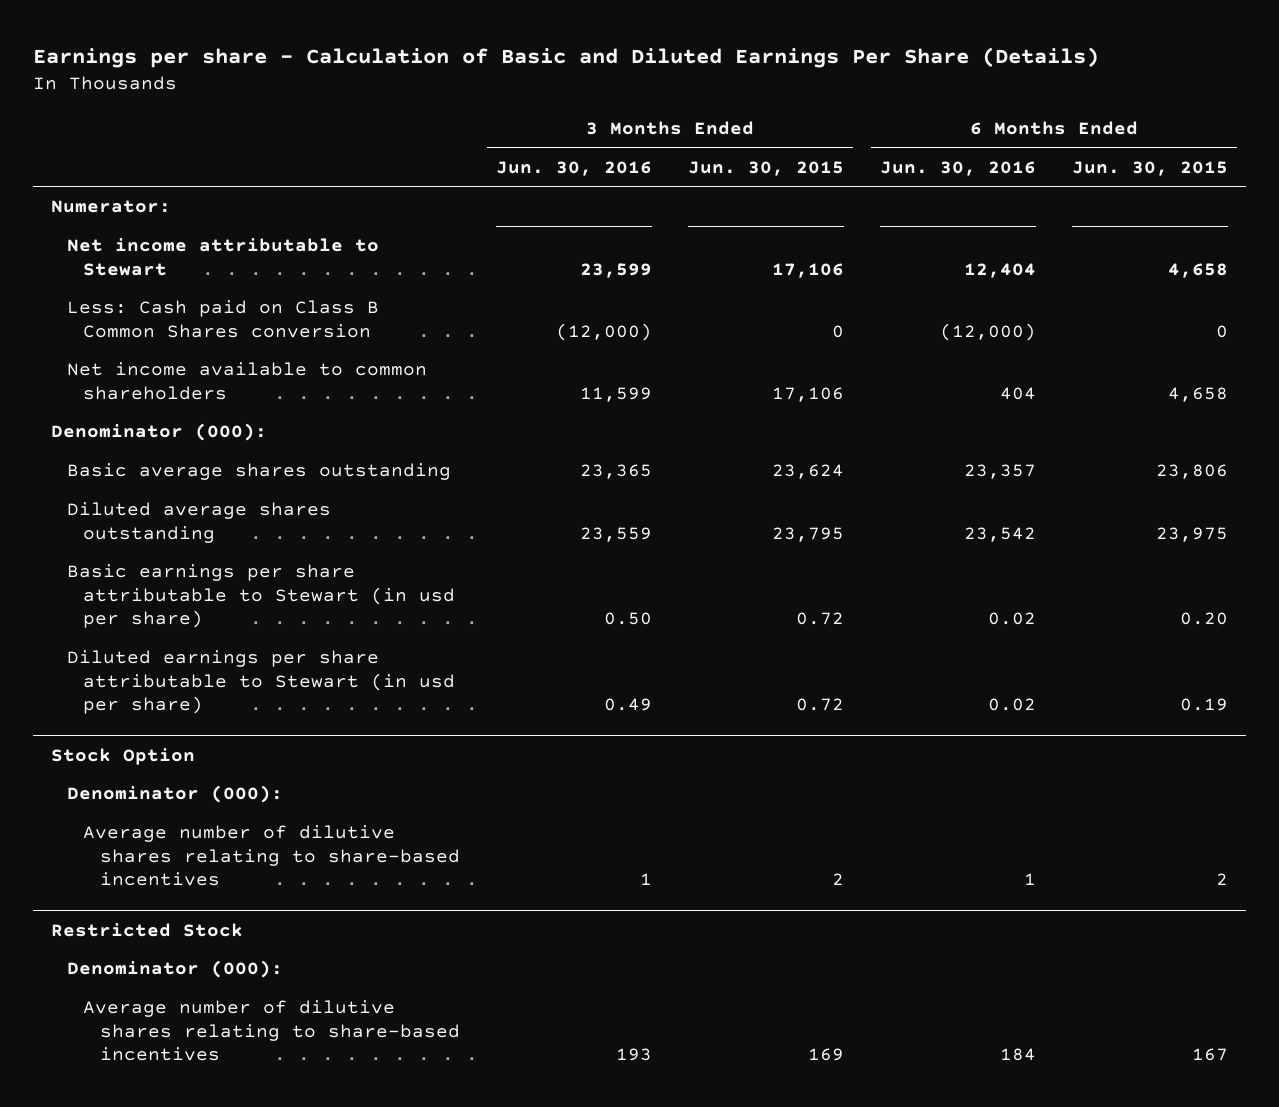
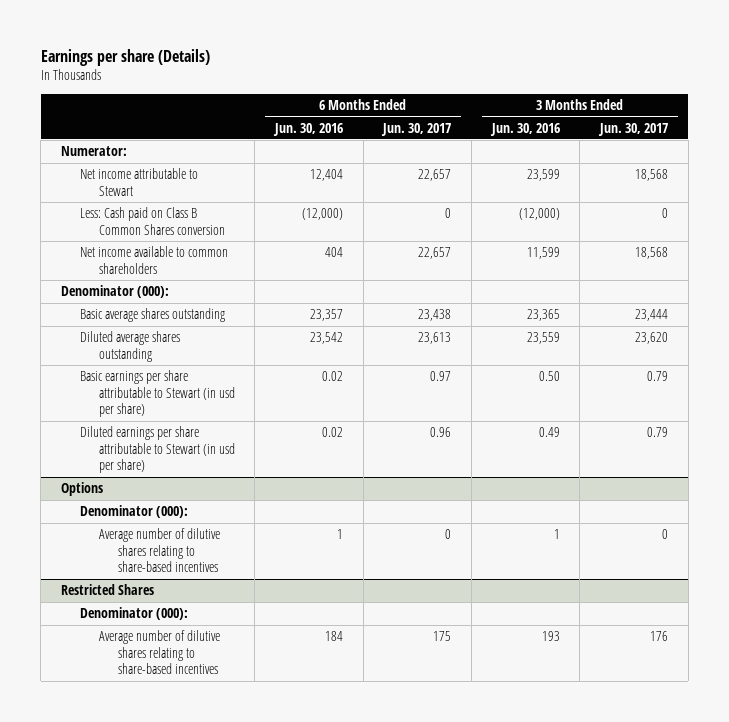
- Earnings per share - Calculation of Basic and Diluted Earnings Per Share (Details)
+ Earnings per share (Details)
- | 3 Months Ended Jun. 30, 2016 | 3 Months Ended Jun. 30, 2015 | 6 Months Ended Jun. 30, 2016 | 6 Months Ended Jun. 30, 2015
+ | 6 Months Ended Jun. 30, 2016 | 6 Months Ended Jun. 30, 2017 | 3 Months Ended Jun. 30, 2016 | 3 Months Ended Jun. 30, 2017
- Stock Option
+ Options
- Restricted Stock
+ Restricted Shares

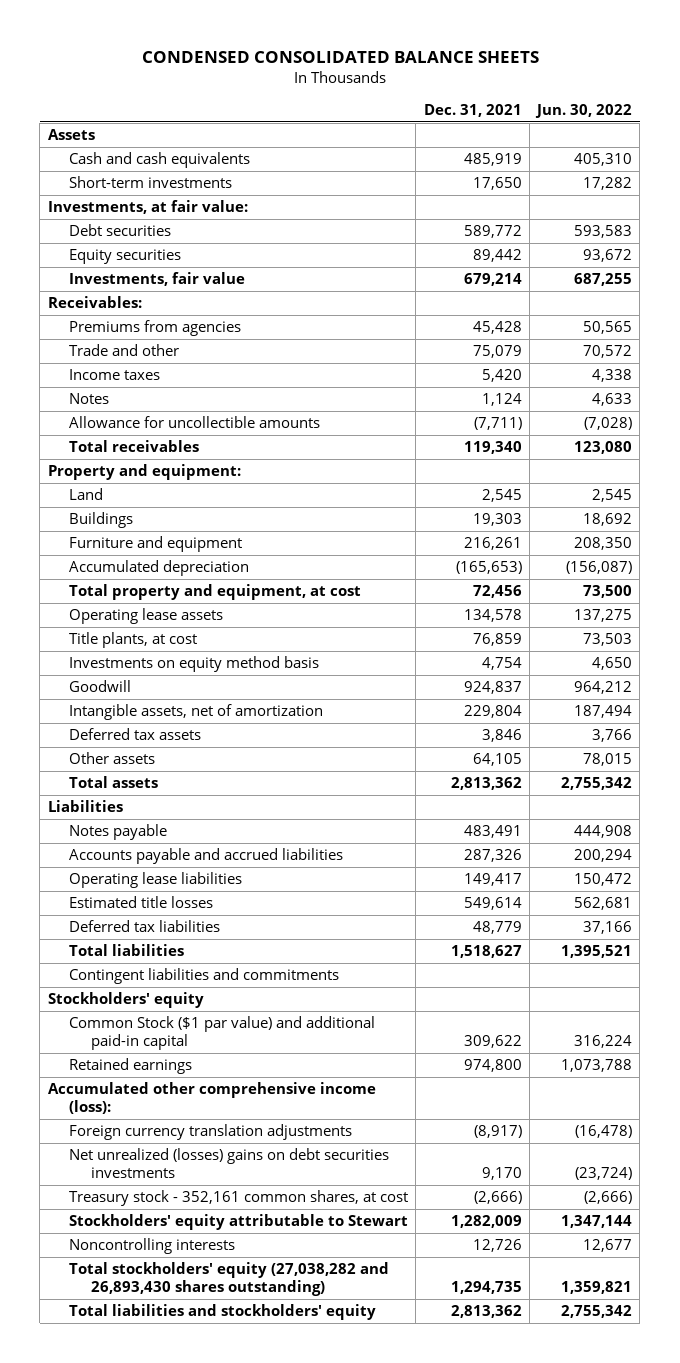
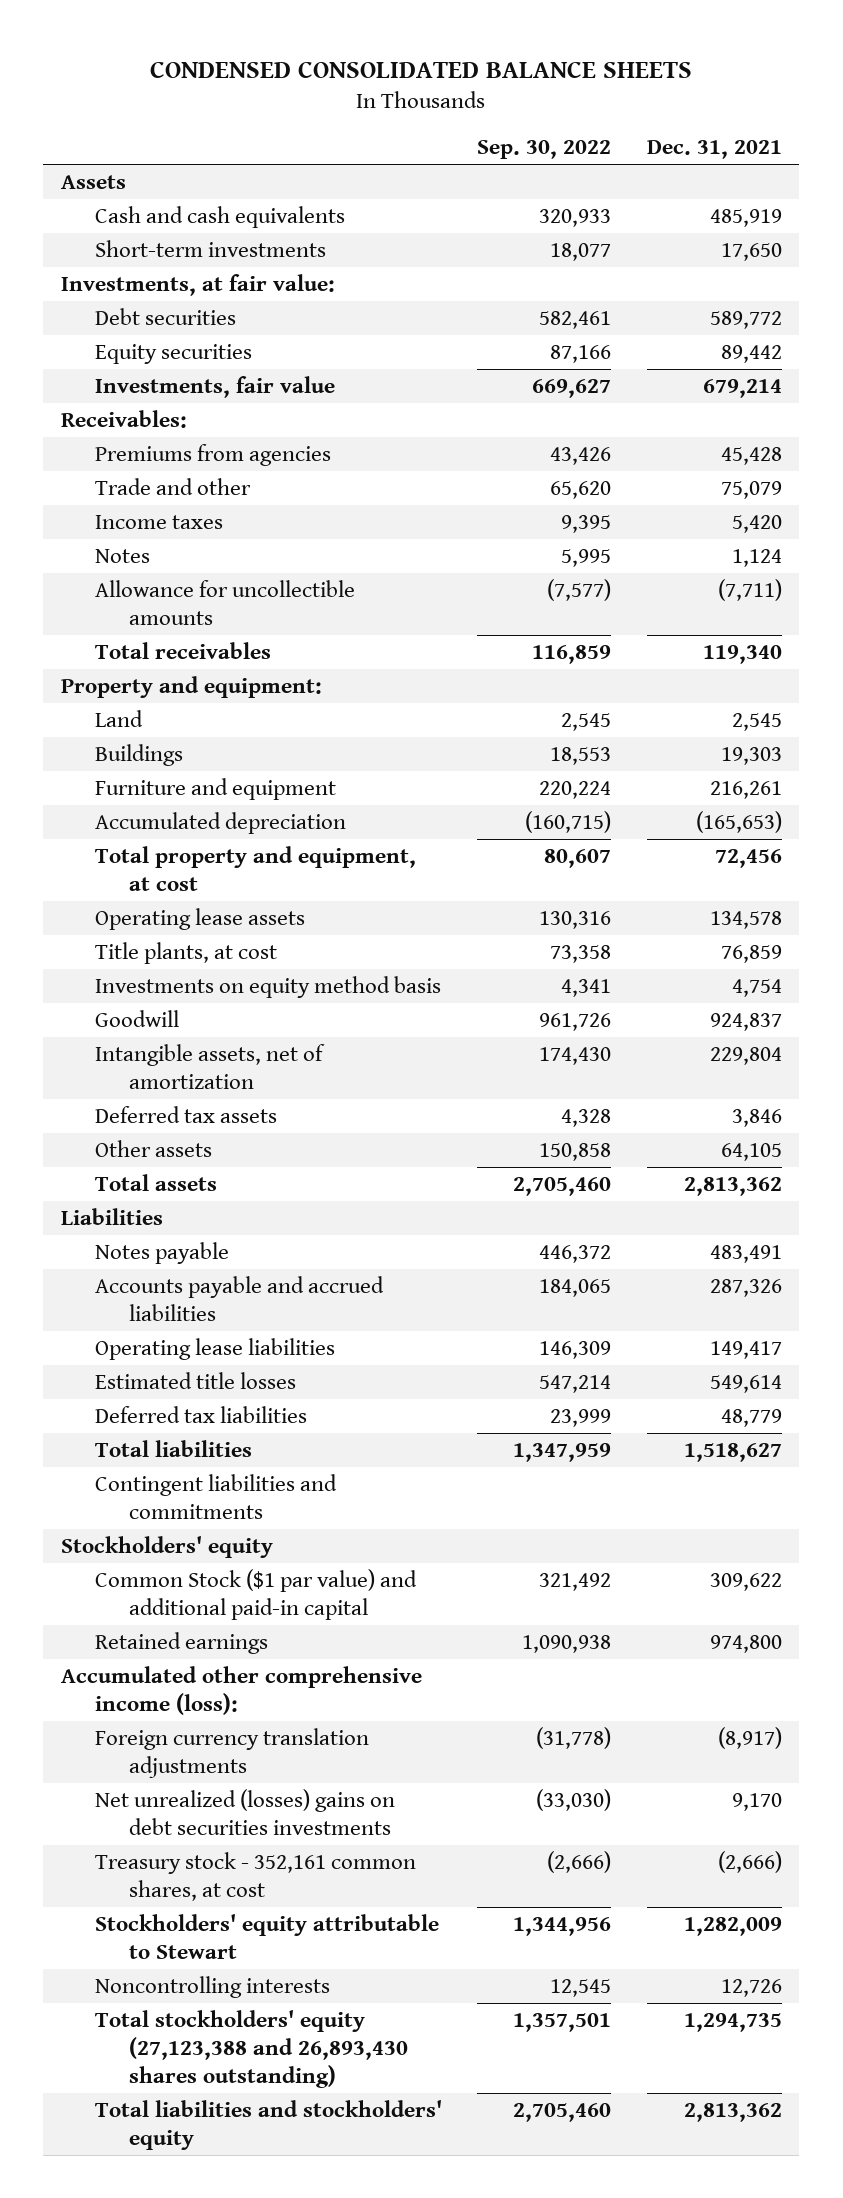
- | Dec. 31, 2021 | Jun. 30, 2022
+ | Sep. 30, 2022 | Dec. 31, 2021
- Total stockholders' equity (27,038,282 and 26,893,430 shares outstanding) | 1,294,735 | 1,359,821
+ Total stockholders' equity (27,123,388 and 26,893,430 shares outstanding) | 1,357,501 | 1,294,735

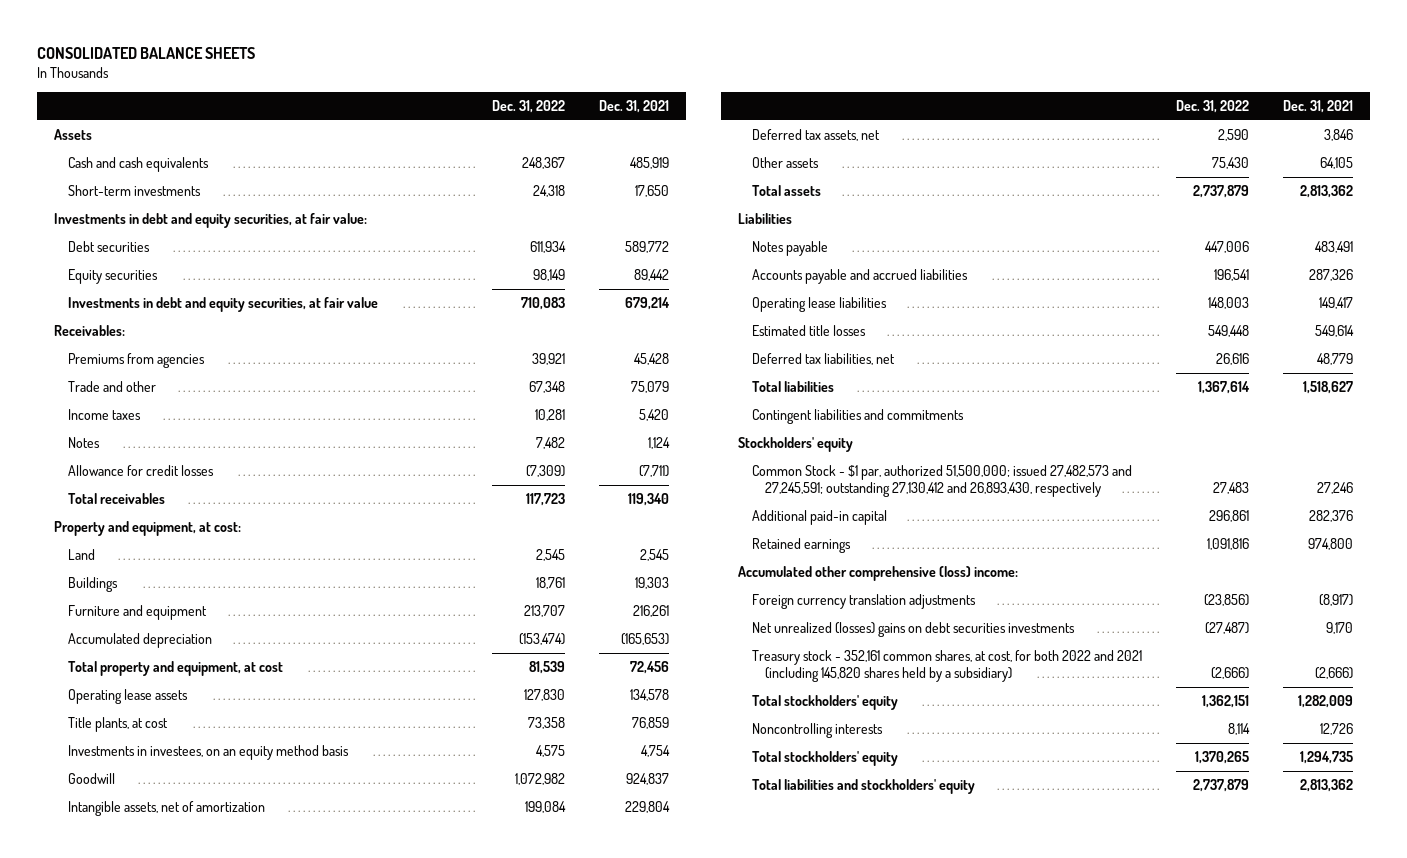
- CONDENSED CONSOLIDATED BALANCE SHEETS
+ CONSOLIDATED BALANCE SHEETS
- | Sep. 30, 2022 | Dec. 31, 2021
+ | Dec. 31, 2022 | Dec. 31, 2021
- Investments, at fair value:
+ Investments in debt and equity securities, at fair value:
- Investments, fair value | 669,627 | 679,214
+ Investments in debt and equity securities, at fair value | 710,083 | 679,214
- Allowance for uncollectible amounts | (7,577) | (7,711)
+ Allowance for credit losses | (7,309) | (7,711)
- Property and equipment:
+ Property and equipment, at cost:
- Investments on equity method basis | 4,341 | 4,754
+ Investments in investees, on an equity method basis | 4,575 | 4,754
- Deferred tax assets | 4,328 | 3,846
+ Deferred tax assets, net | 2,590 | 3,846
- Deferred tax liabilities | 23,999 | 48,779
+ Deferred tax liabilities, net | 26,616 | 48,779
- Common Stock ($1 par value) and additional paid-in capital | 321,492 | 309,622
+ Common Stock - $1 par, authorized 51,500,000; issued 27,482,573 and 27,245,591; outstanding 27,130,412 and 26,893,430, respectively | 27,483 | 27,246
+ Additional paid-in capital | 296,861 | 282,376
- Accumulated other comprehensive income (loss):
+ Accumulated other comprehensive (loss) income:
- Treasury stock - 352,161 common shares, at cost | (2,666) | (2,666)
- Stockholders' equity attributable to Stewart | 1,344,956 | 1,282,009
+ Treasury stock - 352,161 common shares, at cost, for both 2022 and 2021 (including 145,820 shares held by a subsidiary) | (2,666) | (2,666)
+ Total stockholders' equity | 1,362,151 | 1,282,009
- Total stockholders' equity (27,123,388 and 26,893,430 shares outstanding) | 1,357,501 | 1,294,735
+ Total stockholders' equity | 1,370,265 | 1,294,735

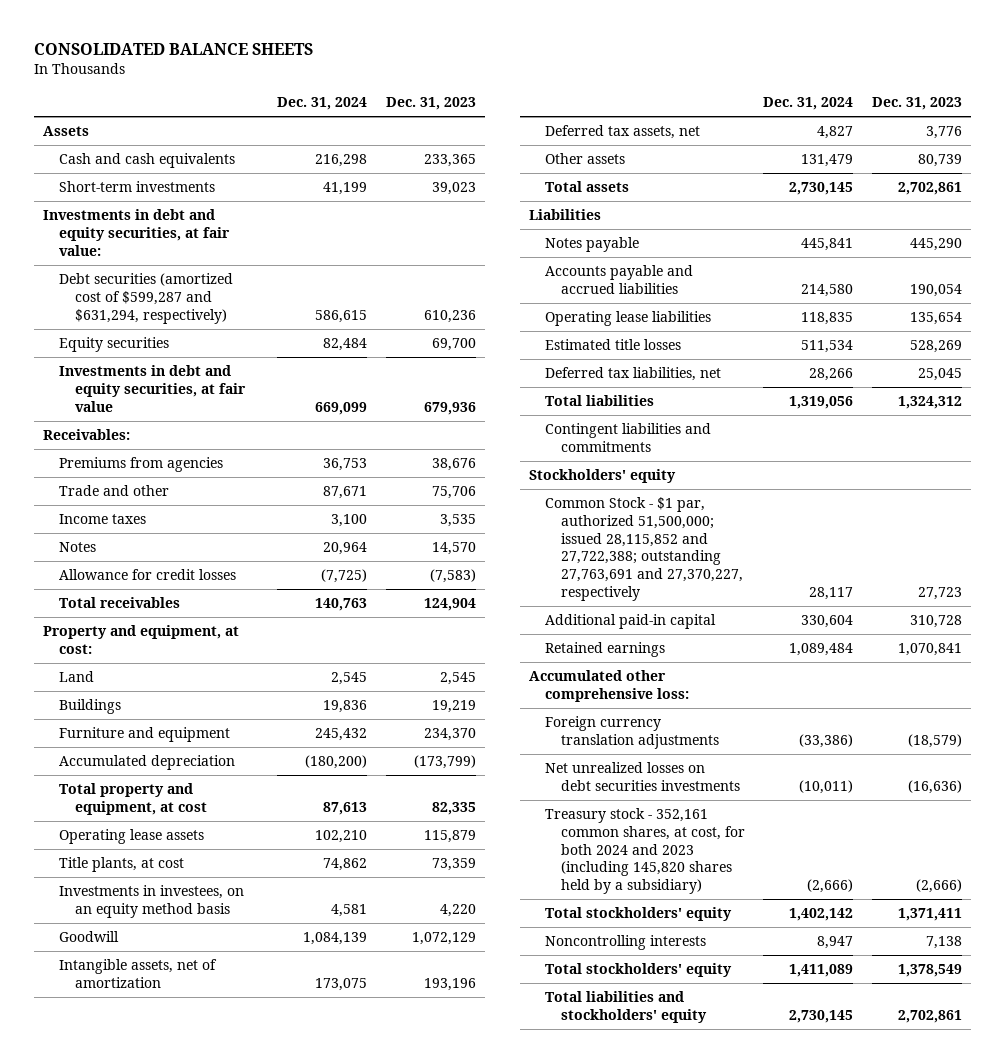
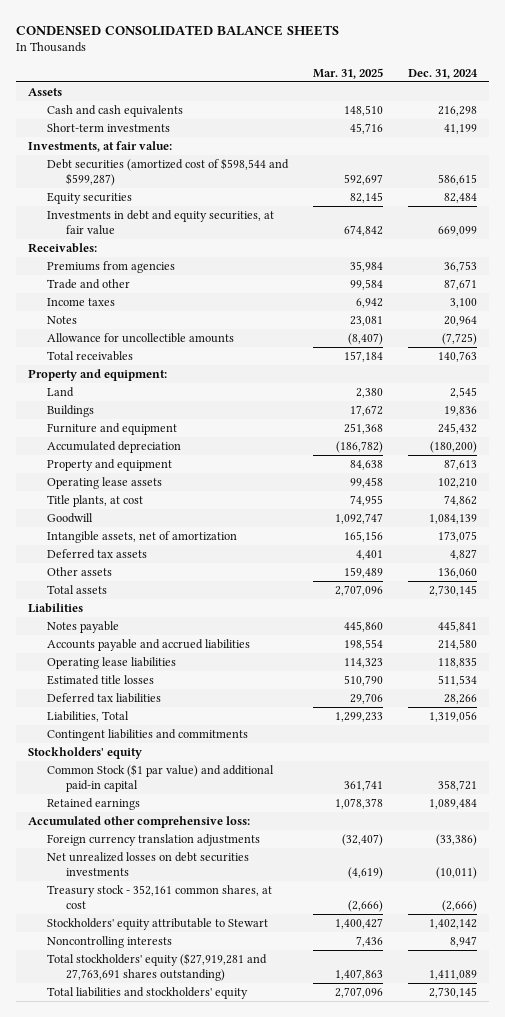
- CONSOLIDATED BALANCE SHEETS
+ CONDENSED CONSOLIDATED BALANCE SHEETS
- | Dec. 31, 2024 | Dec. 31, 2023
+ | Mar. 31, 2025 | Dec. 31, 2024
- Investments in debt and equity securities, at fair value:
- Debt securities (amortized cost of $599,287 and $631,294, respectively) | 586,615 | 610,236
+ Investments, at fair value:
+ Debt securities (amortized cost of $598,544 and $599,287) | 592,697 | 586,615
- Allowance for credit losses | (7,725) | (7,583)
+ Allowance for uncollectible amounts | (8,407) | (7,725)
- Property and equipment, at cost:
+ Property and equipment:
- Total property and equipment, at cost | 87,613 | 82,335
+ Property and equipment | 84,638 | 87,613
- Investments in investees, on an equity method basis | 4,581 | 4,220
- Deferred tax assets, net | 4,827 | 3,776
- Other assets | 131,479 | 80,739
+ Deferred tax assets | 4,401 | 4,827
+ Other assets | 159,489 | 136,060
- Deferred tax liabilities, net | 28,266 | 25,045
- Total liabilities | 1,319,056 | 1,324,312
+ Deferred tax liabilities | 29,706 | 28,266
+ Liabilities, Total | 1,299,233 | 1,319,056
- Common Stock - $1 par, authorized 51,500,000; issued 28,115,852 and 27,722,388; outstanding 27,763,691 and 27,370,227, respectively | 28,117 | 27,723
- Additional paid-in capital | 330,604 | 310,728
+ Common Stock ($1 par value) and additional paid-in capital | 361,741 | 358,721
- Treasury stock - 352,161 common shares, at cost, for both 2024 and 2023 (including 145,820 shares held by a subsidiary) | (2,666) | (2,666)
- Total stockholders' equity | 1,402,142 | 1,371,411
+ Treasury stock - 352,161 common shares, at cost | (2,666) | (2,666)
+ Stockholders' equity attributable to Stewart | 1,400,427 | 1,402,142
- Total stockholders' equity | 1,411,089 | 1,378,549
+ Total stockholders' equity ($27,919,281 and 27,763,691 shares outstanding) | 1,407,863 | 1,411,089

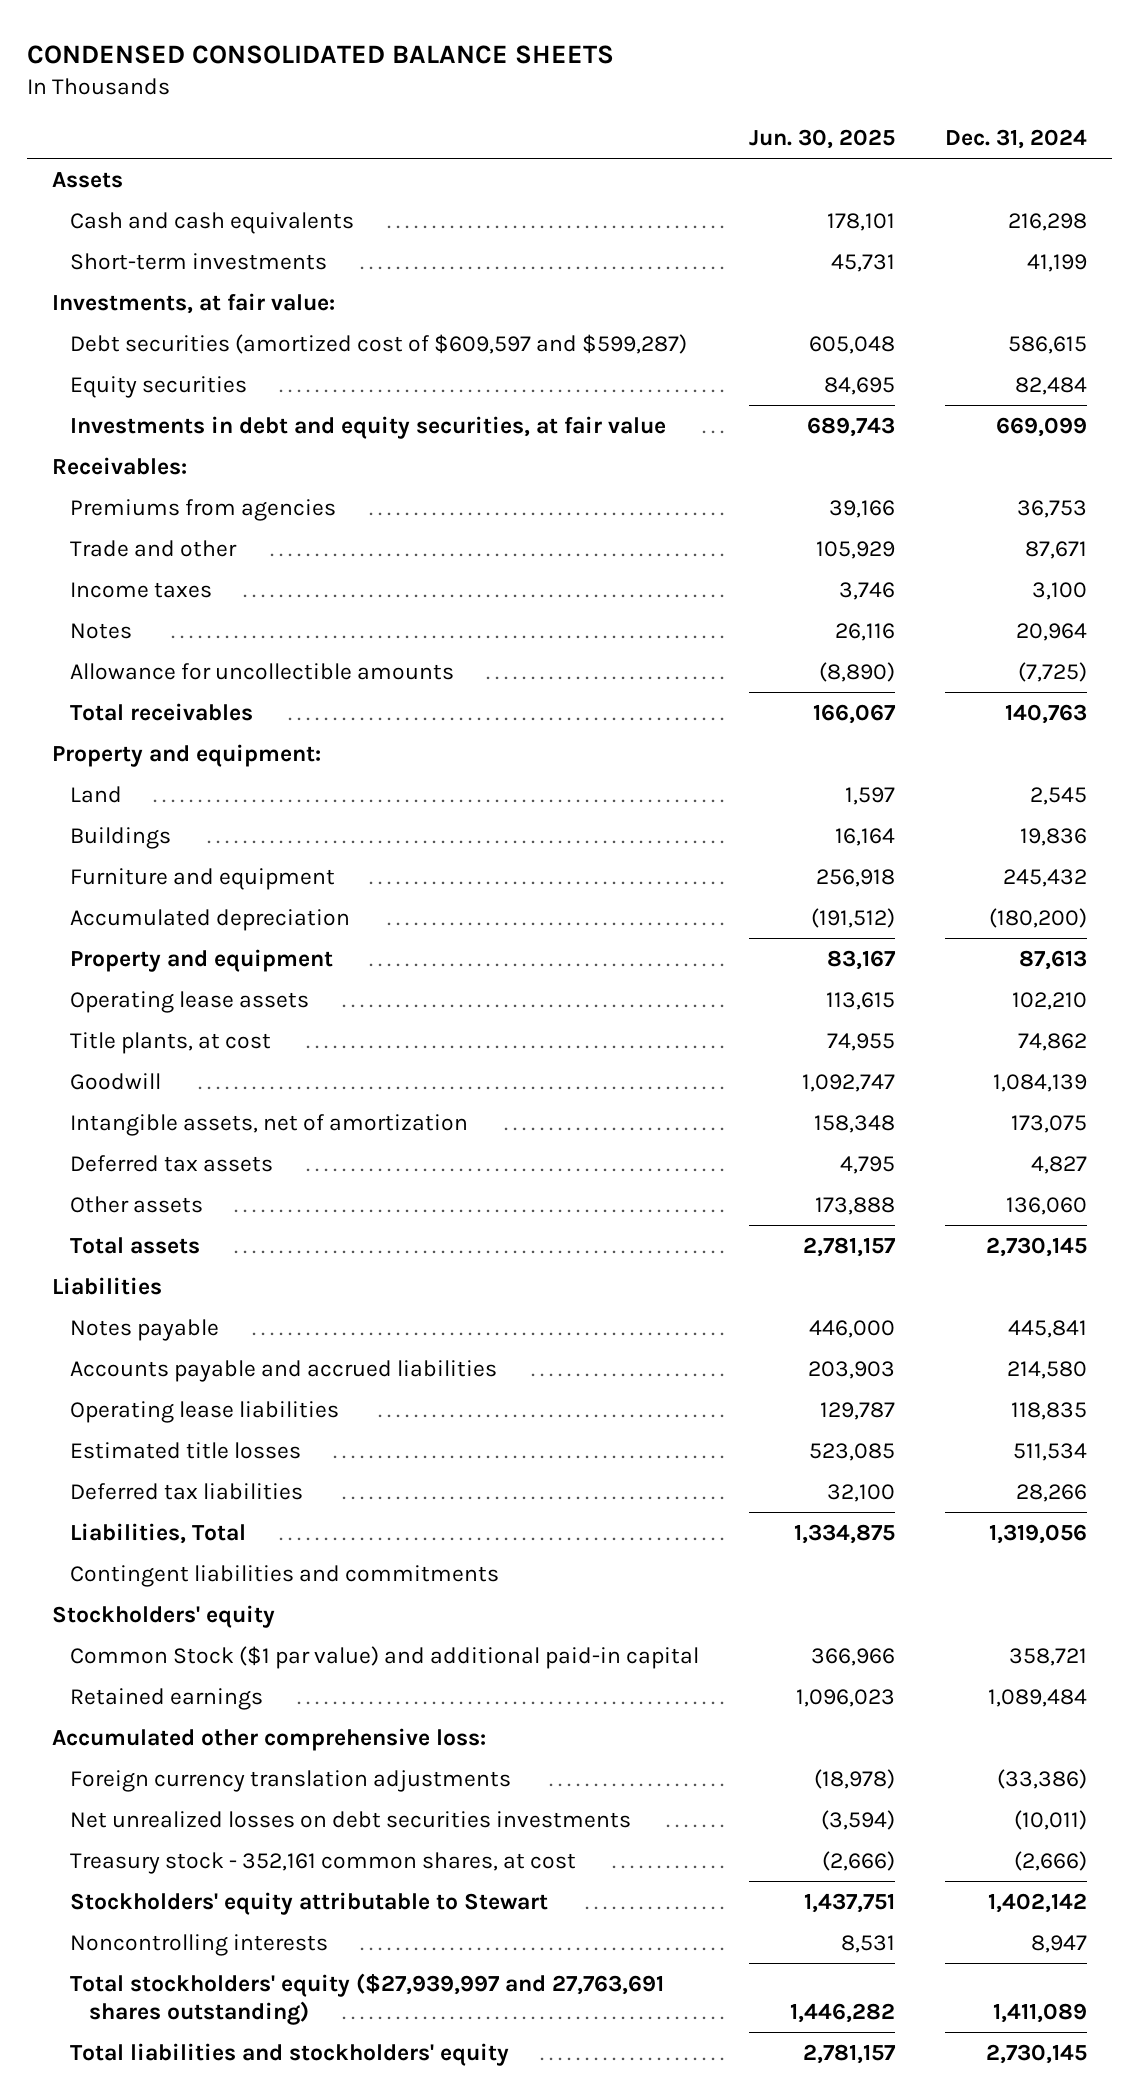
- | Mar. 31, 2025 | Dec. 31, 2024
+ | Jun. 30, 2025 | Dec. 31, 2024
- Debt securities (amortized cost of $598,544 and $599,287) | 592,697 | 586,615
+ Debt securities (amortized cost of $609,597 and $599,287) | 605,048 | 586,615
- Total stockholders' equity ($27,919,281 and 27,763,691 shares outstanding) | 1,407,863 | 1,411,089
+ Total stockholders' equity ($27,939,997 and 27,763,691 shares outstanding) | 1,446,282 | 1,411,089

